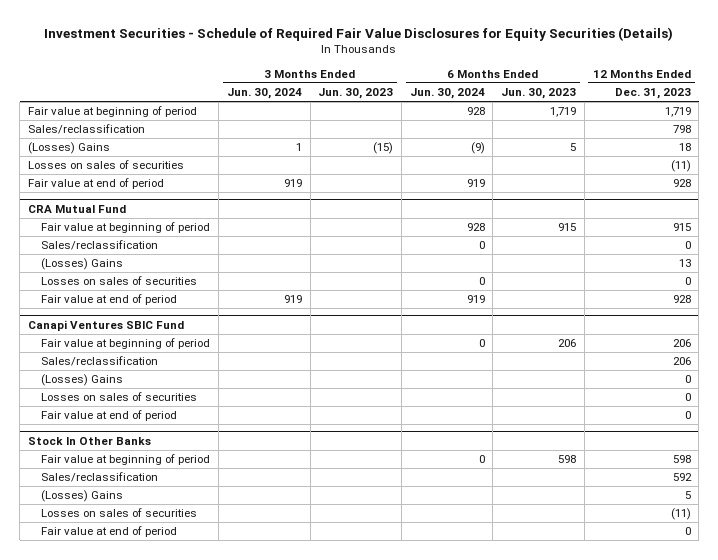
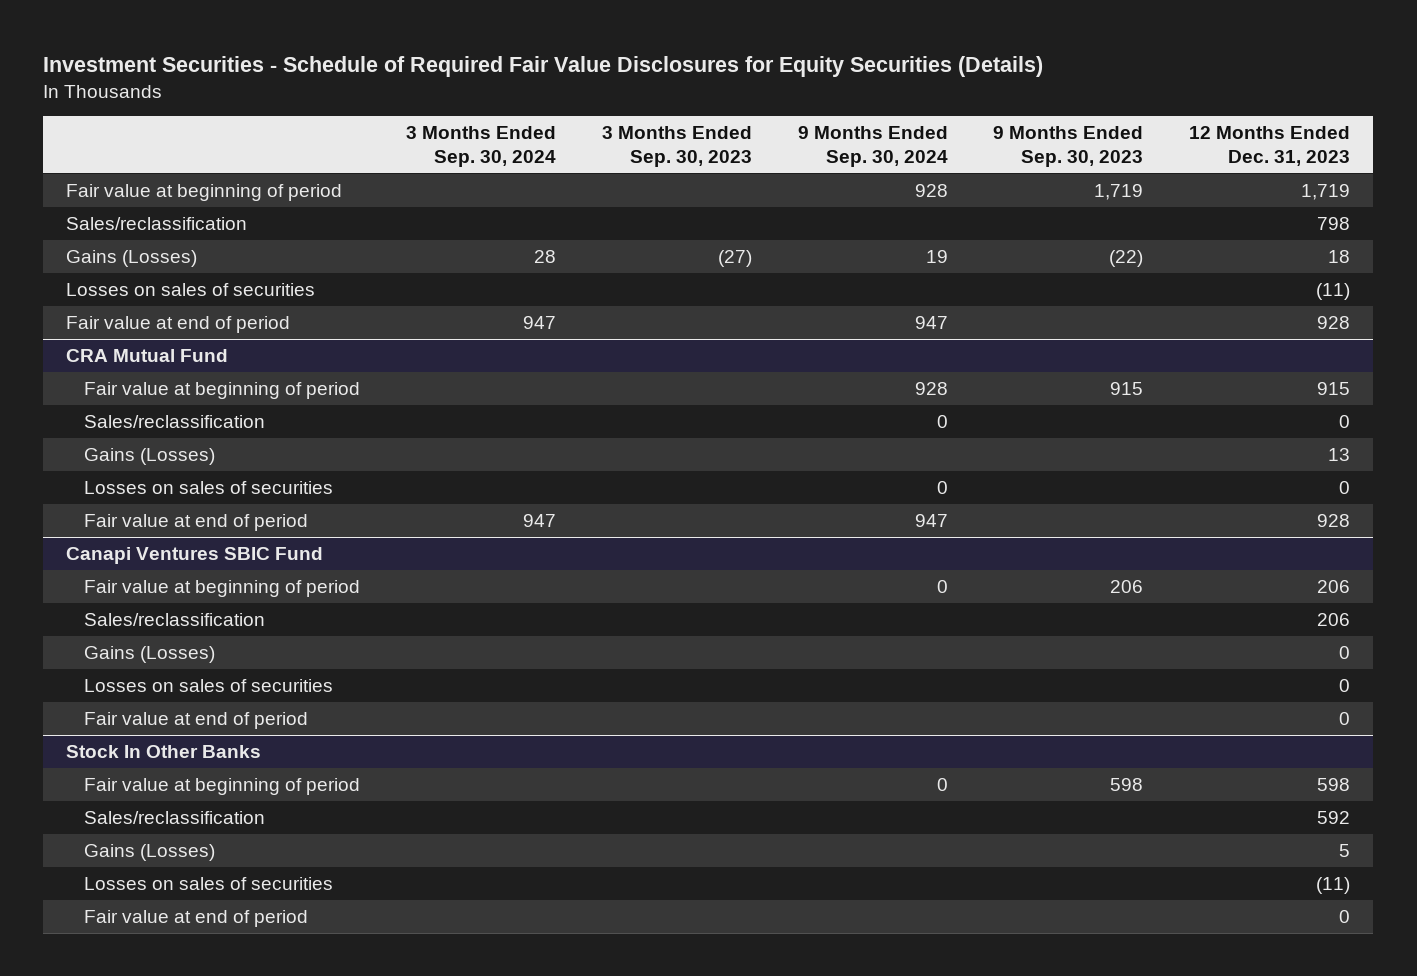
- | 3 Months Ended Jun. 30, 2024 | 3 Months Ended Jun. 30, 2023 | 6 Months Ended Jun. 30, 2024 | 6 Months Ended Jun. 30, 2023 | 12 Months Ended Dec. 31, 2023
+ | 3 Months Ended Sep. 30, 2024 | 3 Months Ended Sep. 30, 2023 | 9 Months Ended Sep. 30, 2024 | 9 Months Ended Sep. 30, 2023 | 12 Months Ended Dec. 31, 2023
- (Losses) Gains | 1 | (15) | (9) | 5 | 18
+ Gains (Losses) | 28 | (27) | 19 | (22) | 18
@ CRA Mutual Fund
- (Losses) Gains | | | | | 13
+ Gains (Losses) | | | | | 13
@ Canapi Ventures SBIC Fund
- (Losses) Gains | | | | | 0
+ Gains (Losses) | | | | | 0
@ Stock In Other Banks
- (Losses) Gains | | | | | 5
+ Gains (Losses) | | | | | 5

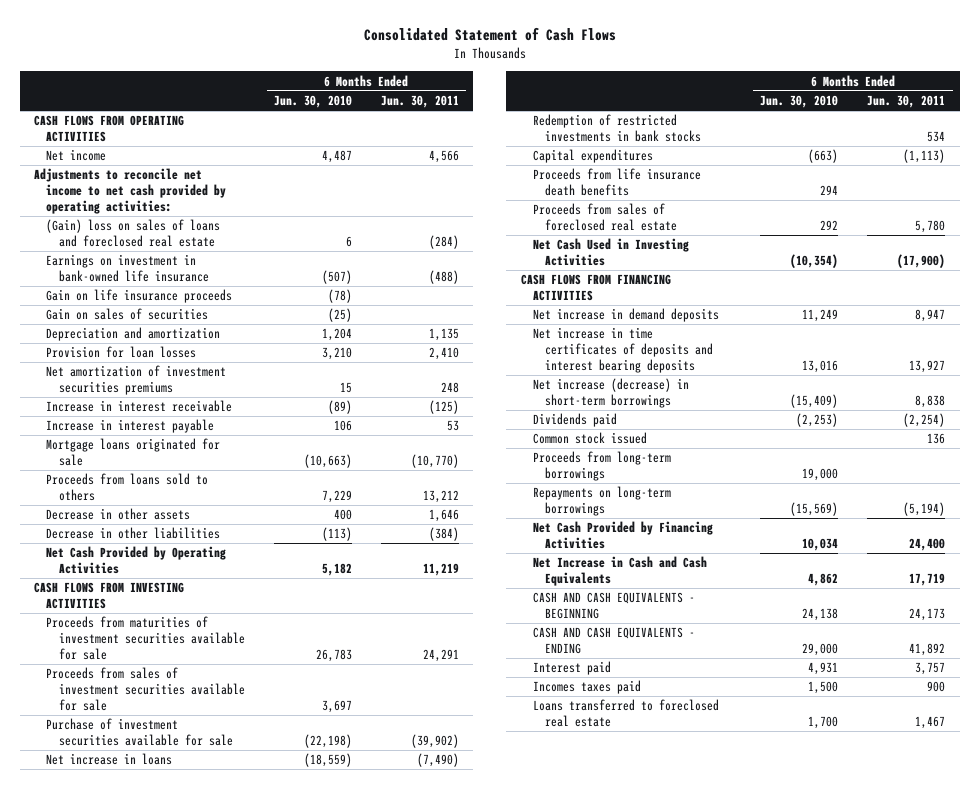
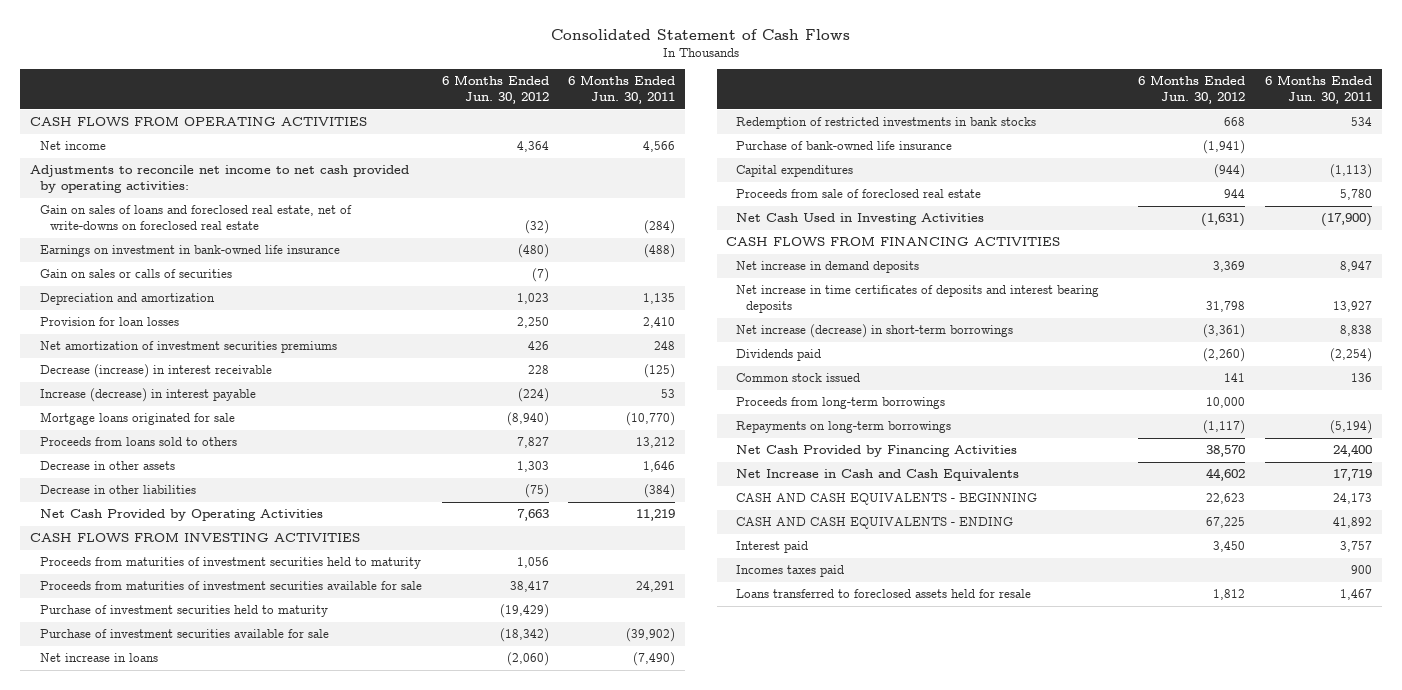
- | 6 Months Ended Jun. 30, 2010 | 6 Months Ended Jun. 30, 2011
+ | 6 Months Ended Jun. 30, 2012 | 6 Months Ended Jun. 30, 2011
- (Gain) loss on sales of loans and foreclosed real estate | 6 | (284)
+ Gain on sales of loans and foreclosed real estate, net of write-downs on foreclosed real estate | (32) | (284)
- Gain on life insurance proceeds | (78) |
- Gain on sales of securities | (25) |
+ Gain on sales or calls of securities | (7) |
- Increase in interest receivable | (89) | (125)
- Increase in interest payable | 106 | 53
+ Decrease (increase) in interest receivable | 228 | (125)
+ Increase (decrease) in interest payable | (224) | 53
+ Proceeds from maturities of investment securities held to maturity | 1,056 |
- Proceeds from sales of investment securities available for sale | 3,697 |
+ Purchase of investment securities held to maturity | (19,429) |
+ Purchase of bank-owned life insurance | (1,941) |
- Proceeds from life insurance death benefits | 294 |
- Proceeds from sales of foreclosed real estate | 292 | 5,780
+ Proceeds from sale of foreclosed real estate | 944 | 5,780
- Loans transferred to foreclosed real estate | 1,700 | 1,467
+ Loans transferred to foreclosed assets held for resale | 1,812 | 1,467

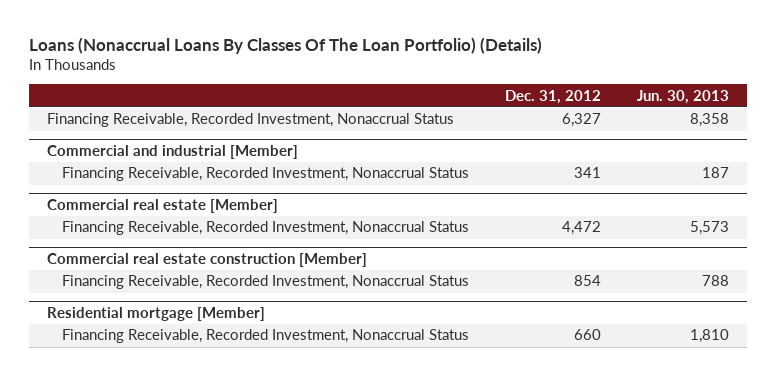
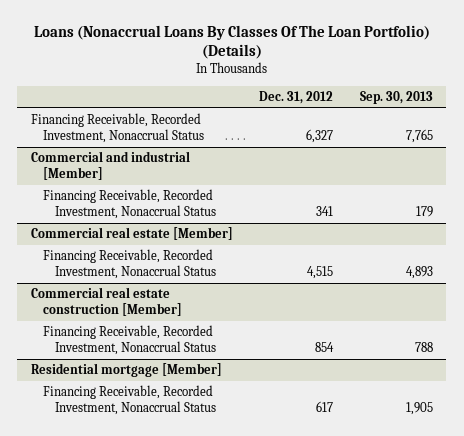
- | Dec. 31, 2012 | Jun. 30, 2013
+ | Dec. 31, 2012 | Sep. 30, 2013
@ Commercial real estate [Member]
- Financing Receivable, Recorded Investment, Nonaccrual Status | 4,472 | 5,573
+ Financing Receivable, Recorded Investment, Nonaccrual Status | 4,515 | 4,893
@ Residential mortgage [Member]
- Financing Receivable, Recorded Investment, Nonaccrual Status | 660 | 1,810
+ Financing Receivable, Recorded Investment, Nonaccrual Status | 617 | 1,905

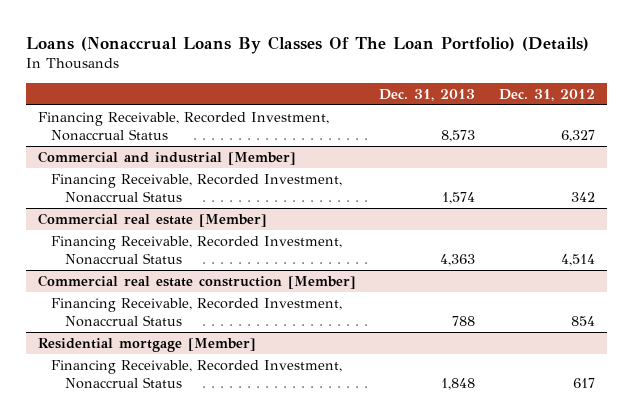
- | Dec. 31, 2012 | Sep. 30, 2013
+ | Dec. 31, 2013 | Dec. 31, 2012
@ Commercial and industrial [Member]
- Financing Receivable, Recorded Investment, Nonaccrual Status | 341 | 179
+ Financing Receivable, Recorded Investment, Nonaccrual Status | 1,574 | 342
@ Commercial real estate [Member]
- Financing Receivable, Recorded Investment, Nonaccrual Status | 4,515 | 4,893
+ Financing Receivable, Recorded Investment, Nonaccrual Status | 4,363 | 4,514

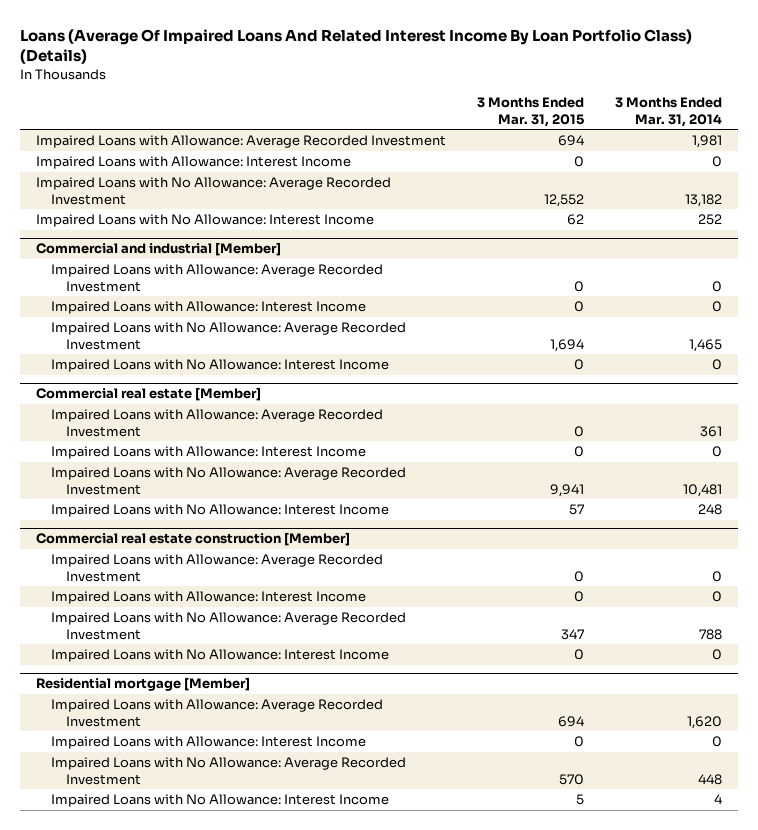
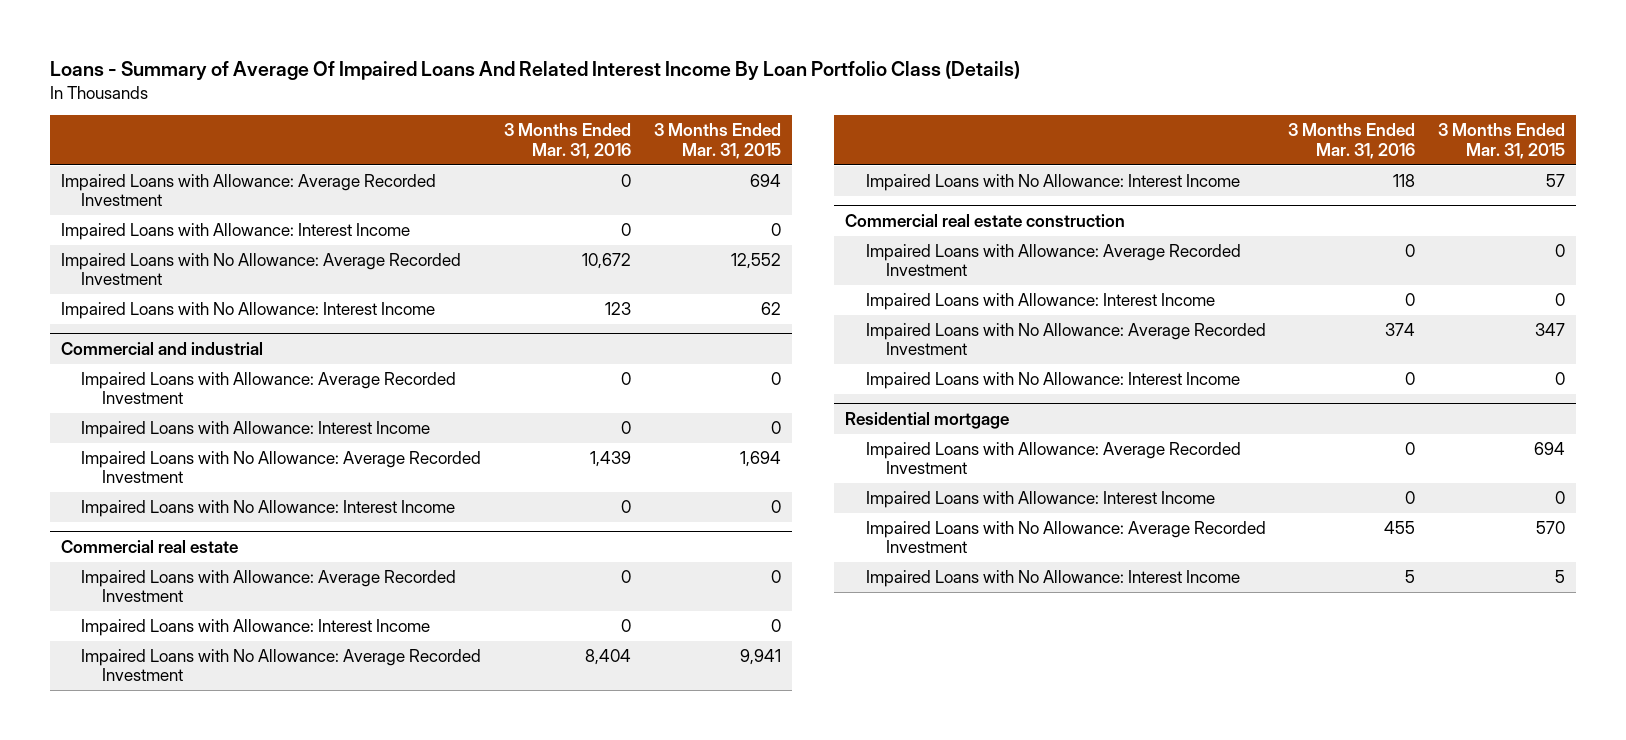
- Loans (Average Of Impaired Loans And Related Interest Income By Loan Portfolio Class) (Details)
+ Loans - Summary of Average Of Impaired Loans And Related Interest Income By Loan Portfolio Class (Details)
- | 3 Months Ended Mar. 31, 2015 | 3 Months Ended Mar. 31, 2014
+ | 3 Months Ended Mar. 31, 2016 | 3 Months Ended Mar. 31, 2015
- Commercial and industrial [Member]
+ Commercial and industrial
- Commercial real estate [Member]
+ Commercial real estate
- Commercial real estate construction [Member]
+ Commercial real estate construction
- Residential mortgage [Member]
+ Residential mortgage

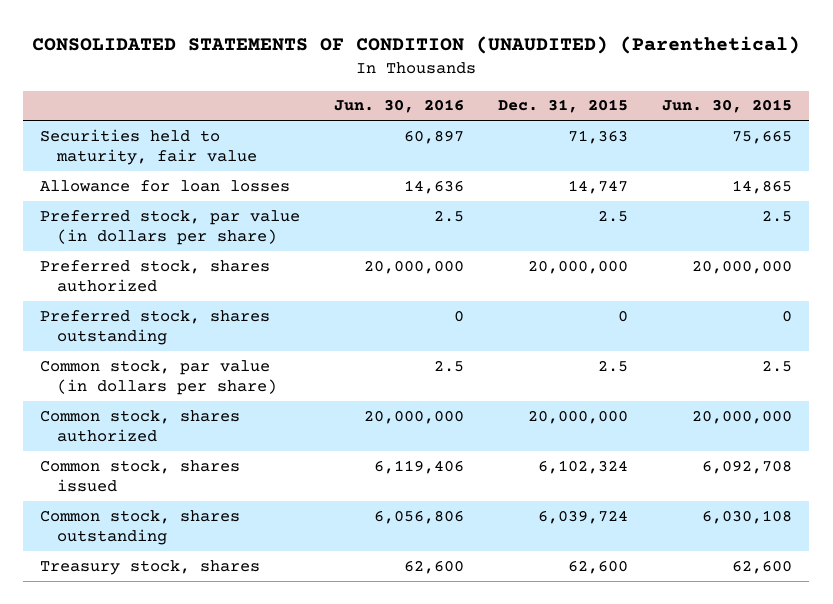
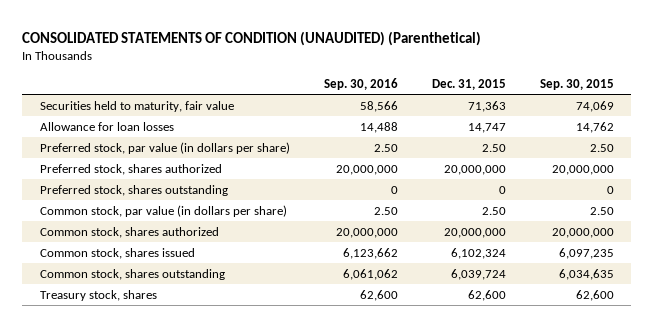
- | Jun. 30, 2016 | Dec. 31, 2015 | Jun. 30, 2015
+ | Sep. 30, 2016 | Dec. 31, 2015 | Sep. 30, 2015
- Preferred stock, par value (in dollars per share) | 2.5 | 2.5 | 2.5
+ Preferred stock, par value (in dollars per share) | 2.50 | 2.50 | 2.50
- Common stock, par value (in dollars per share) | 2.5 | 2.5 | 2.5
+ Common stock, par value (in dollars per share) | 2.50 | 2.50 | 2.50

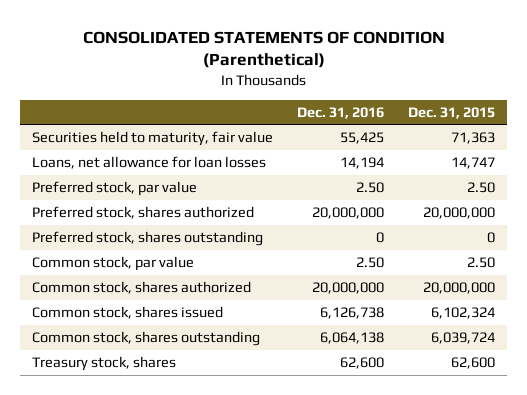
- CONSOLIDATED STATEMENTS OF CONDITION (UNAUDITED) (Parenthetical)
+ CONSOLIDATED STATEMENTS OF CONDITION (Parenthetical)
- | Sep. 30, 2016 | Dec. 31, 2015 | Sep. 30, 2015
+ | Dec. 31, 2016 | Dec. 31, 2015
- Allowance for loan losses | 14,488 | 14,747 | 14,762
- Preferred stock, par value (in dollars per share) | 2.50 | 2.50 | 2.50
+ Loans, net allowance for loan losses | 14,194 | 14,747
+ Preferred stock, par value | 2.50 | 2.50
- Common stock, par value (in dollars per share) | 2.50 | 2.50 | 2.50
+ Common stock, par value | 2.50 | 2.50

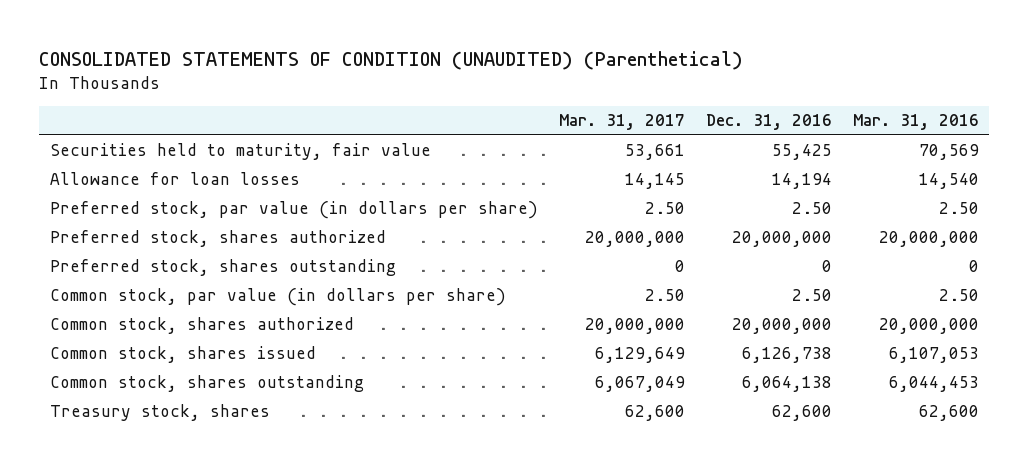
- CONSOLIDATED STATEMENTS OF CONDITION (Parenthetical)
+ CONSOLIDATED STATEMENTS OF CONDITION (UNAUDITED) (Parenthetical)
- | Dec. 31, 2016 | Dec. 31, 2015
+ | Mar. 31, 2017 | Dec. 31, 2016 | Mar. 31, 2016
- Loans, net allowance for loan losses | 14,194 | 14,747
- Preferred stock, par value | 2.50 | 2.50
+ Allowance for loan losses | 14,145 | 14,194 | 14,540
+ Preferred stock, par value (in dollars per share) | 2.50 | 2.50 | 2.50
- Common stock, par value | 2.50 | 2.50
+ Common stock, par value (in dollars per share) | 2.50 | 2.50 | 2.50

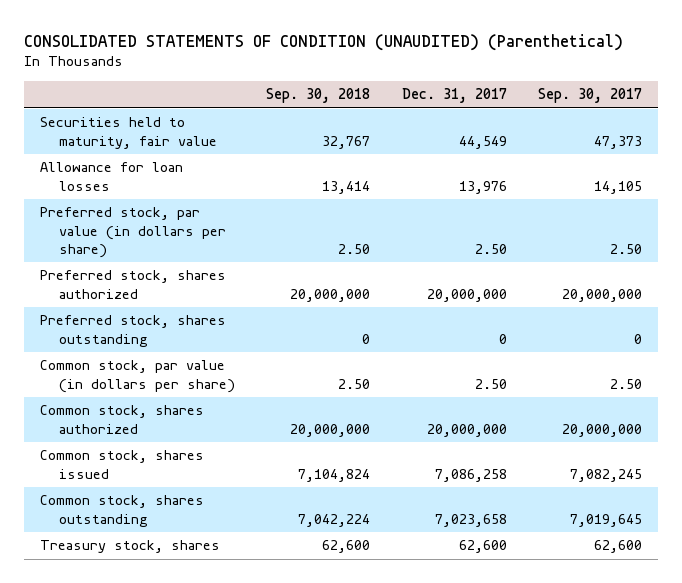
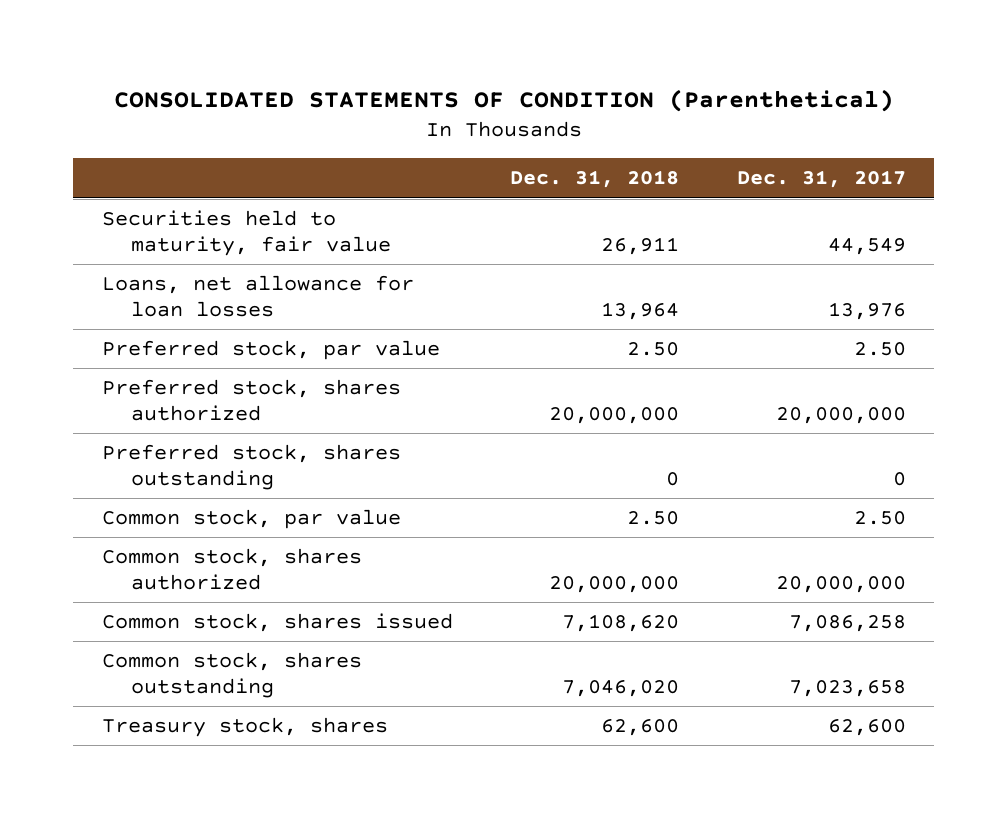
- CONSOLIDATED STATEMENTS OF CONDITION (UNAUDITED) (Parenthetical)
+ CONSOLIDATED STATEMENTS OF CONDITION (Parenthetical)
- | Sep. 30, 2018 | Dec. 31, 2017 | Sep. 30, 2017
+ | Dec. 31, 2018 | Dec. 31, 2017
- Allowance for loan losses | 13,414 | 13,976 | 14,105
- Preferred stock, par value (in dollars per share) | 2.50 | 2.50 | 2.50
+ Loans, net allowance for loan losses | 13,964 | 13,976
+ Preferred stock, par value | 2.50 | 2.50
- Common stock, par value (in dollars per share) | 2.50 | 2.50 | 2.50
+ Common stock, par value | 2.50 | 2.50

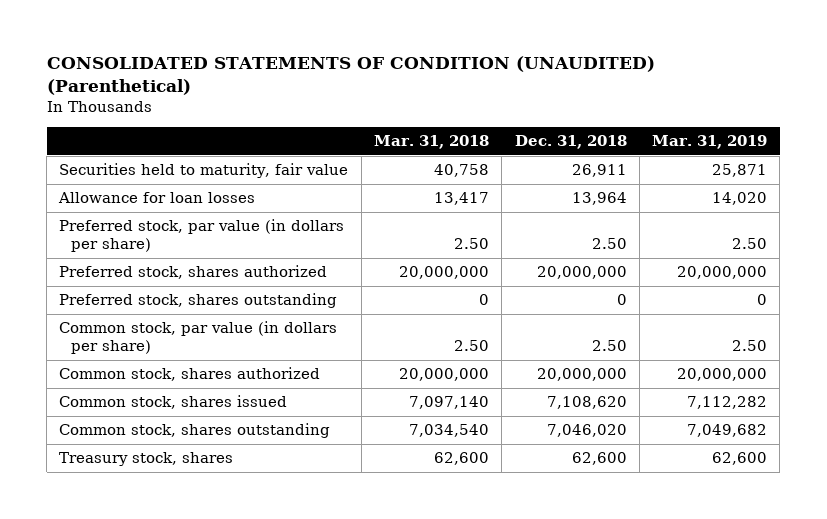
- CONSOLIDATED STATEMENTS OF CONDITION (Parenthetical)
+ CONSOLIDATED STATEMENTS OF CONDITION (UNAUDITED) (Parenthetical)
- | Dec. 31, 2018 | Dec. 31, 2017
+ | Mar. 31, 2018 | Dec. 31, 2018 | Mar. 31, 2019
- Loans, net allowance for loan losses | 13,964 | 13,976
- Preferred stock, par value | 2.50 | 2.50
+ Allowance for loan losses | 13,417 | 13,964 | 14,020
+ Preferred stock, par value (in dollars per share) | 2.50 | 2.50 | 2.50
- Common stock, par value | 2.50 | 2.50
+ Common stock, par value (in dollars per share) | 2.50 | 2.50 | 2.50

